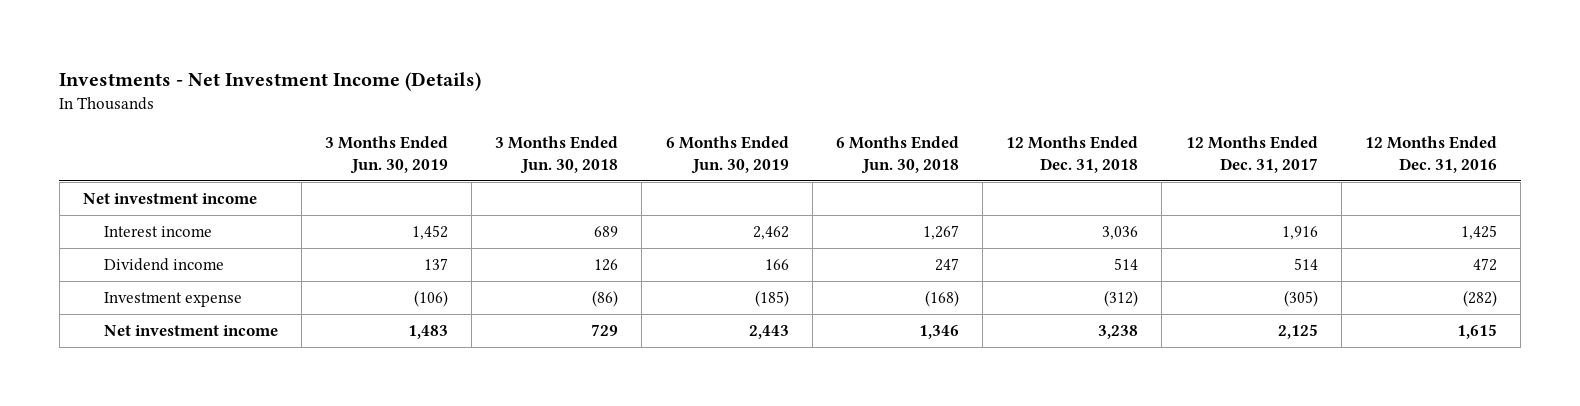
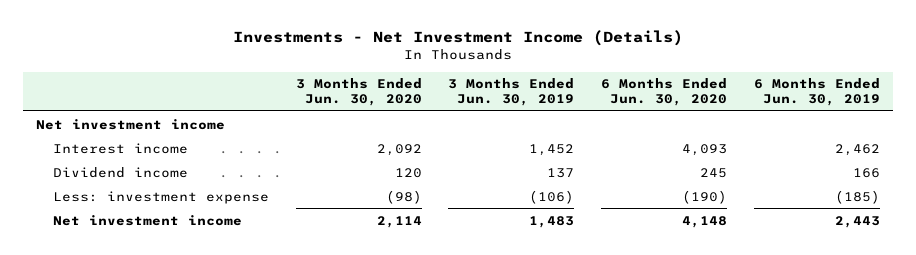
- | 3 Months Ended Jun. 30, 2019 | 3 Months Ended Jun. 30, 2018 | 6 Months Ended Jun. 30, 2019 | 6 Months Ended Jun. 30, 2018 | 12 Months Ended Dec. 31, 2018 | 12 Months Ended Dec. 31, 2017 | 12 Months Ended Dec. 31, 2016
+ | 3 Months Ended Jun. 30, 2020 | 3 Months Ended Jun. 30, 2019 | 6 Months Ended Jun. 30, 2020 | 6 Months Ended Jun. 30, 2019
- Investment expense | (106) | (86) | (185) | (168) | (312) | (305) | (282)
+ Less: investment expense | (98) | (106) | (190) | (185)

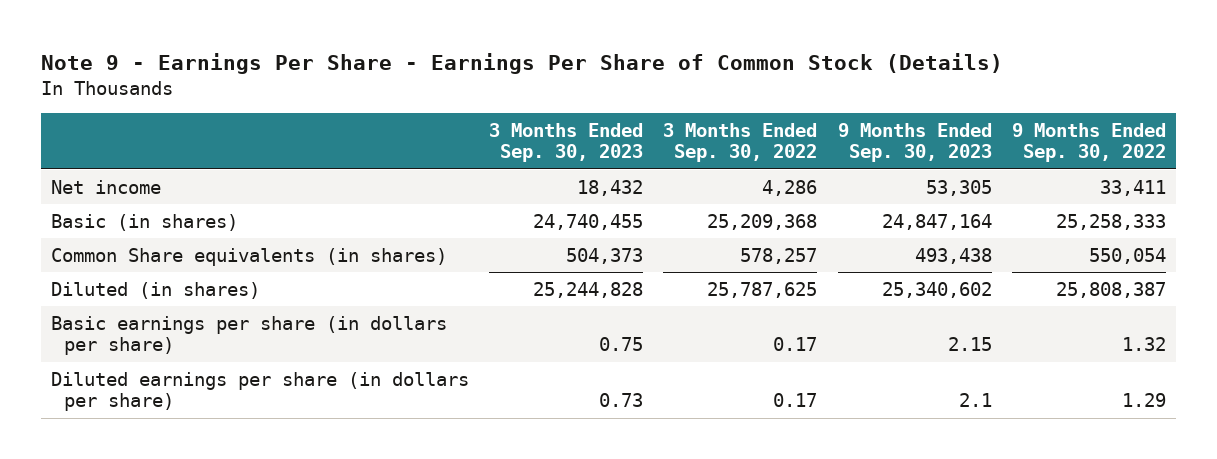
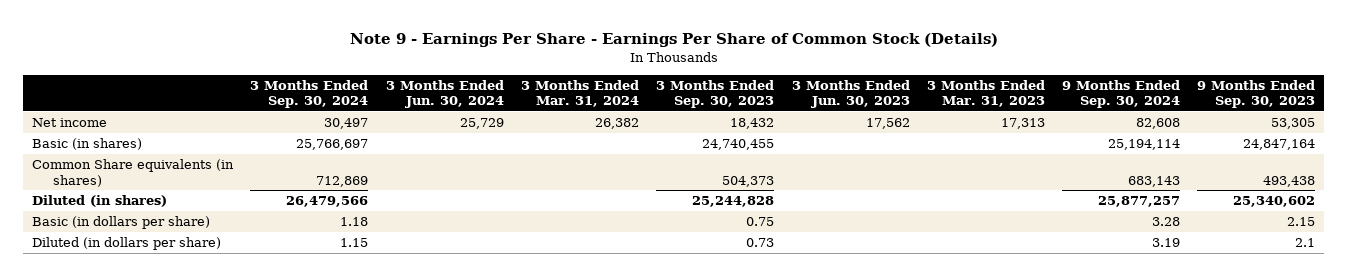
- | 3 Months Ended Sep. 30, 2023 | 3 Months Ended Sep. 30, 2022 | 9 Months Ended Sep. 30, 2023 | 9 Months Ended Sep. 30, 2022
+ | 3 Months Ended Sep. 30, 2024 | 3 Months Ended Jun. 30, 2024 | 3 Months Ended Mar. 31, 2024 | 3 Months Ended Sep. 30, 2023 | 3 Months Ended Jun. 30, 2023 | 3 Months Ended Mar. 31, 2023 | 9 Months Ended Sep. 30, 2024 | 9 Months Ended Sep. 30, 2023
- Basic earnings per share (in dollars per share) | 0.75 | 0.17 | 2.15 | 1.32
- Diluted earnings per share (in dollars per share) | 0.73 | 0.17 | 2.1 | 1.29
+ Basic (in dollars per share) | 1.18 | | | 0.75 | | | 3.28 | 2.15
+ Diluted (in dollars per share) | 1.15 | | | 0.73 | | | 3.19 | 2.1

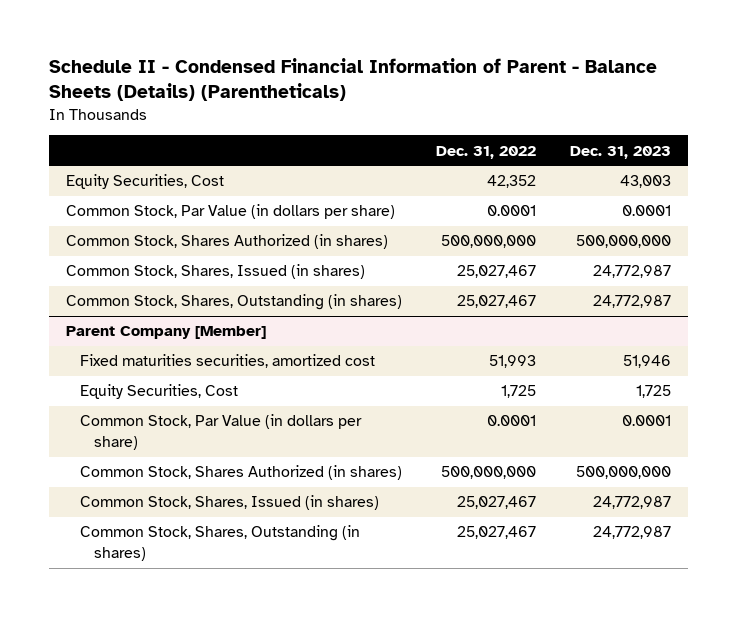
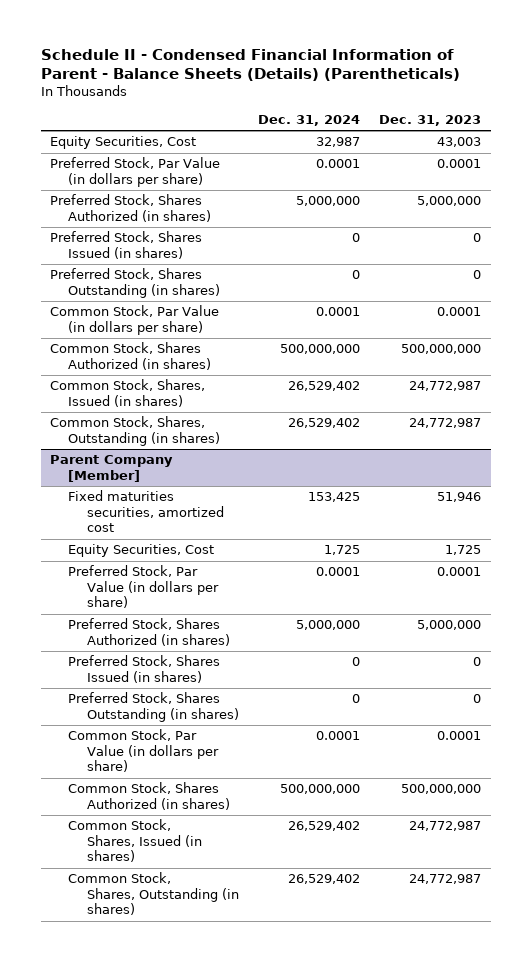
- | Dec. 31, 2022 | Dec. 31, 2023
+ | Dec. 31, 2024 | Dec. 31, 2023
+ Preferred Stock, Par Value (in dollars per share) | 0.0001 | 0.0001
+ Preferred Stock, Shares Authorized (in shares) | 5,000,000 | 5,000,000
+ Preferred Stock, Shares Issued (in shares) | 0 | 0
+ Preferred Stock, Shares Outstanding (in shares) | 0 | 0
@ Parent Company [Member]
+ Preferred Stock, Par Value (in dollars per share) | 0.0001 | 0.0001
+ Preferred Stock, Shares Authorized (in shares) | 5,000,000 | 5,000,000
+ Preferred Stock, Shares Issued (in shares) | 0 | 0
+ Preferred Stock, Shares Outstanding (in shares) | 0 | 0

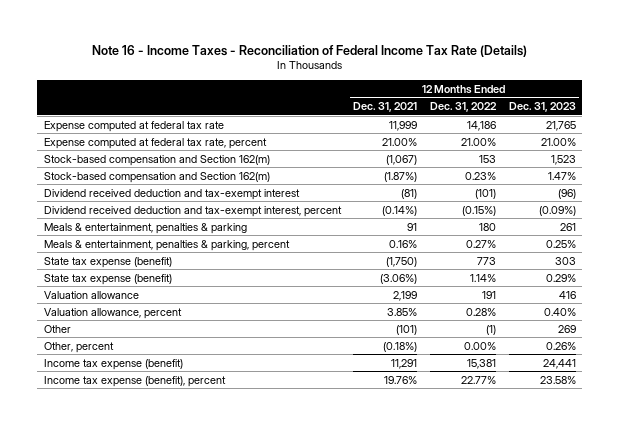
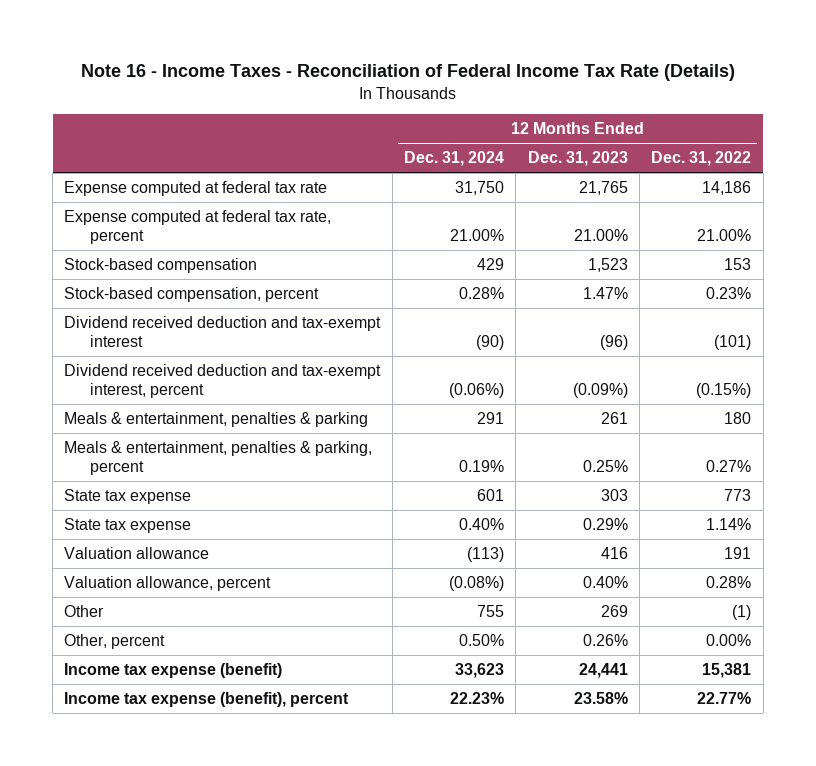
- | 12 Months Ended Dec. 31, 2021 | 12 Months Ended Dec. 31, 2022 | 12 Months Ended Dec. 31, 2023
+ | 12 Months Ended Dec. 31, 2024 | 12 Months Ended Dec. 31, 2023 | 12 Months Ended Dec. 31, 2022
- Stock-based compensation and Section 162(m) | (1,067) | 153 | 1,523
- Stock-based compensation and Section 162(m) | (1.87%) | 0.23% | 1.47%
+ Stock-based compensation | 429 | 1,523 | 153
+ Stock-based compensation, percent | 0.28% | 1.47% | 0.23%
- State tax expense (benefit) | (1,750) | 773 | 303
- State tax expense (benefit) | (3.06%) | 1.14% | 0.29%
+ State tax expense | 601 | 303 | 773
+ State tax expense | 0.40% | 0.29% | 1.14%

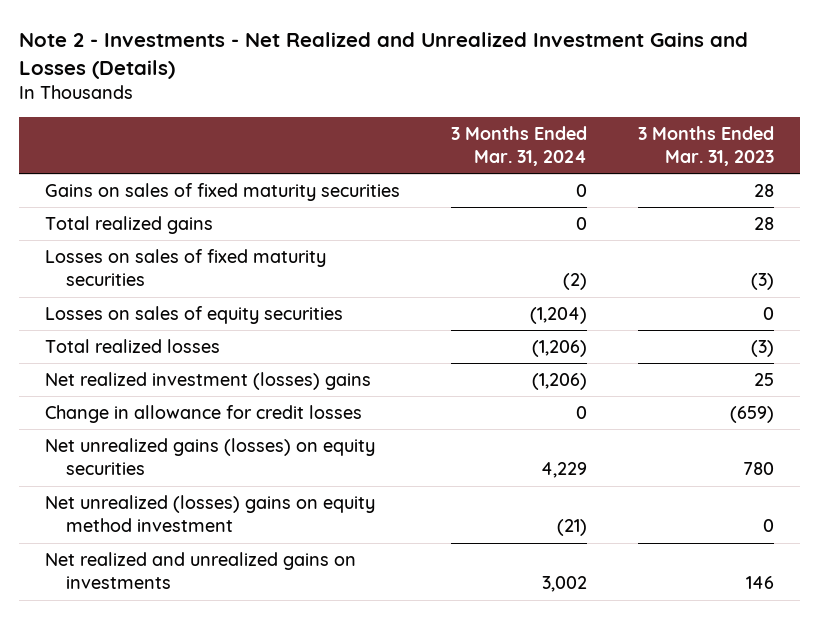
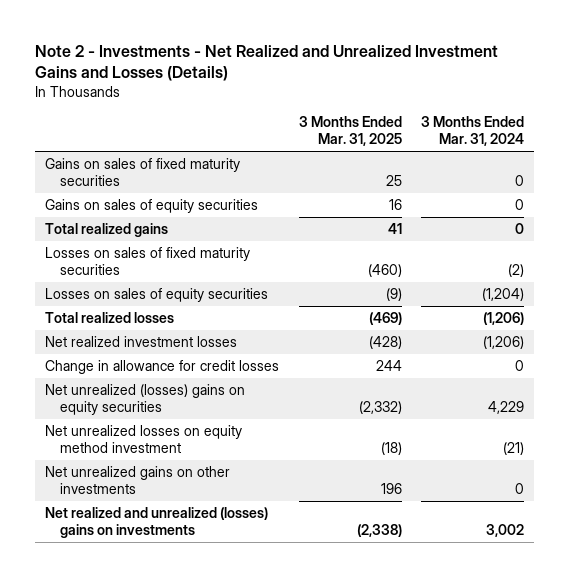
- | 3 Months Ended Mar. 31, 2024 | 3 Months Ended Mar. 31, 2023
+ | 3 Months Ended Mar. 31, 2025 | 3 Months Ended Mar. 31, 2024
+ Gains on sales of equity securities | 16 | 0
- Net realized investment (losses) gains | (1,206) | 25
+ Net realized investment losses | (428) | (1,206)
- Net unrealized gains (losses) on equity securities | 4,229 | 780
- Net unrealized (losses) gains on equity method investment | (21) | 0
- Net realized and unrealized gains on investments | 3,002 | 146
+ Net unrealized (losses) gains on equity securities | (2,332) | 4,229
+ Net unrealized losses on equity method investment | (18) | (21)
+ Net unrealized gains on other investments | 196 | 0
+ Net realized and unrealized (losses) gains on investments | (2,338) | 3,002

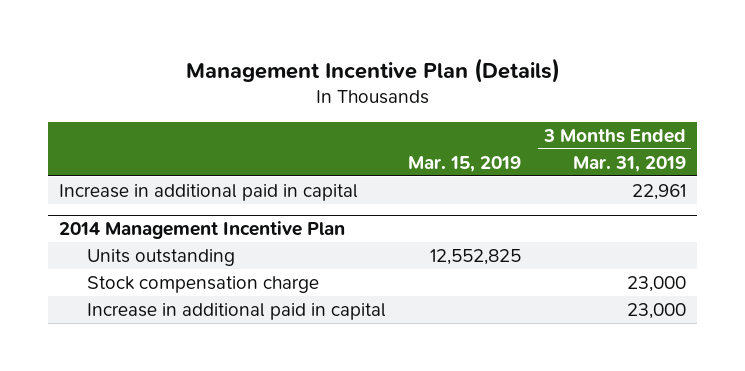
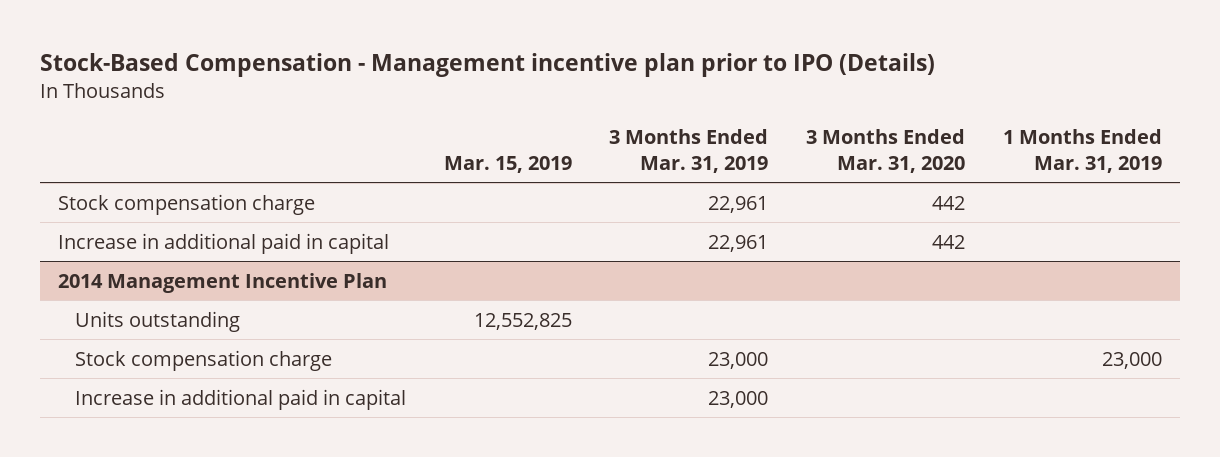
- Management Incentive Plan (Details)
+ Stock-Based Compensation - Management incentive plan prior to IPO (Details)
- | Mar. 15, 2019 | 3 Months Ended Mar. 31, 2019
+ | Mar. 15, 2019 | 3 Months Ended Mar. 31, 2019 | 3 Months Ended Mar. 31, 2020 | 1 Months Ended Mar. 31, 2019
+ Stock compensation charge | | 22,961 | 442 |

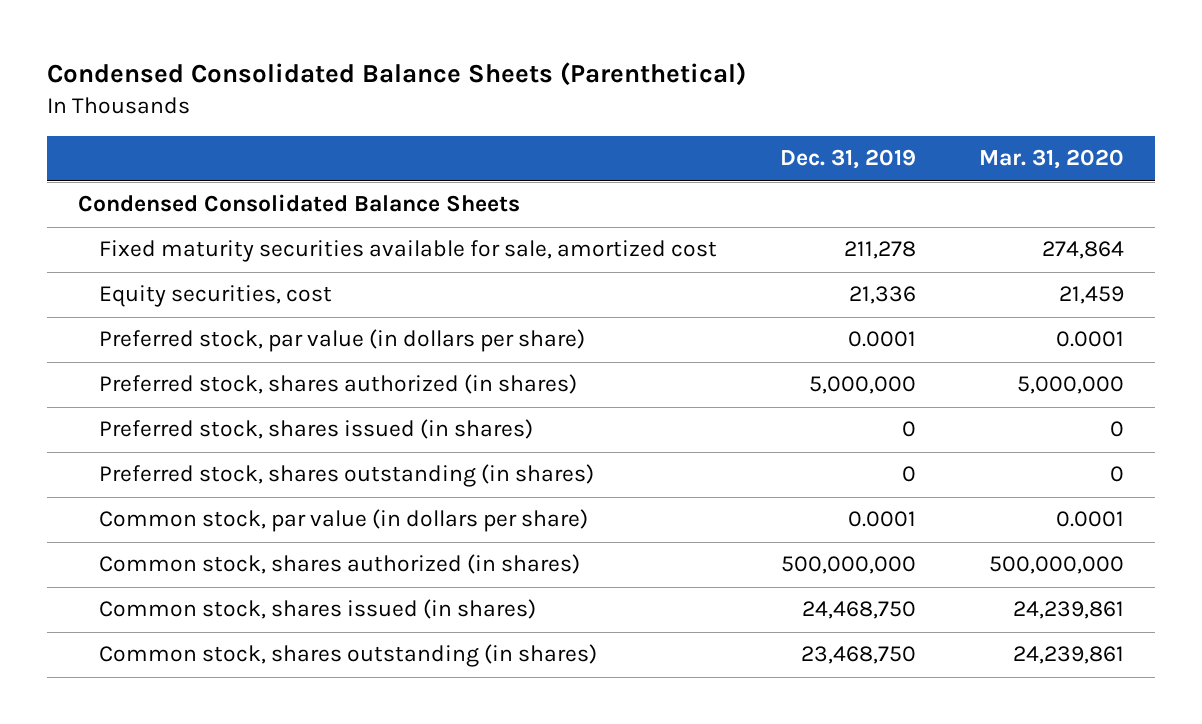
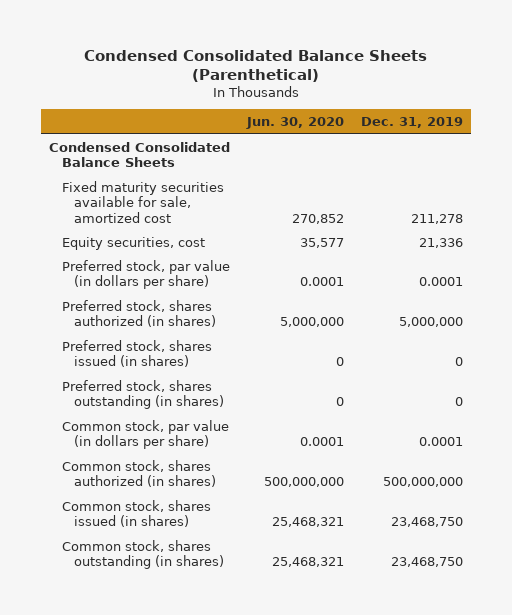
- | Dec. 31, 2019 | Mar. 31, 2020
+ | Jun. 30, 2020 | Dec. 31, 2019
- Common stock, shares issued (in shares) | 24,468,750 | 24,239,861
+ Common stock, shares issued (in shares) | 25,468,321 | 23,468,750

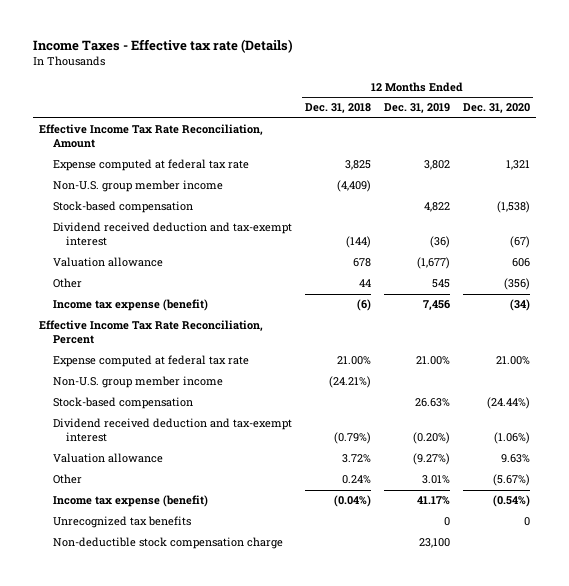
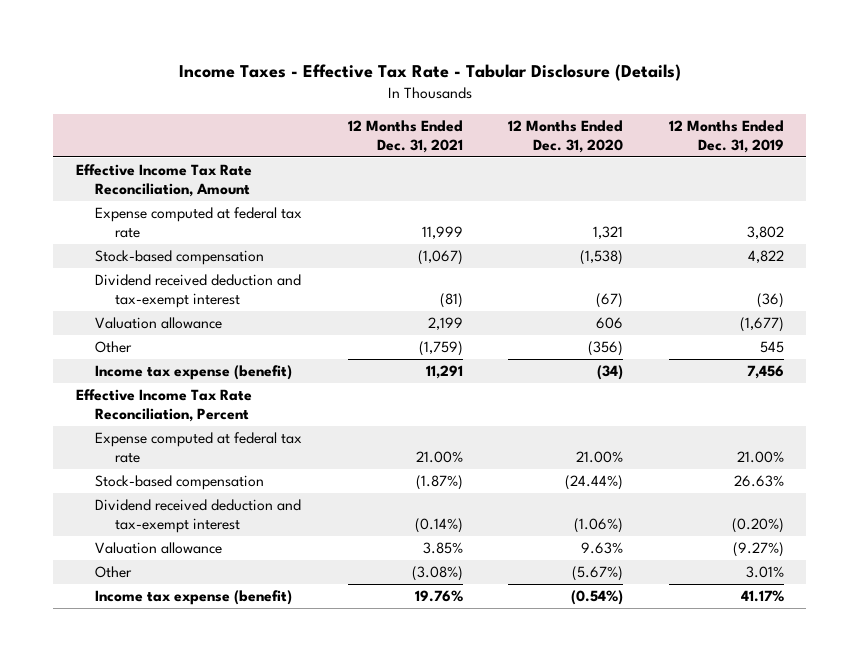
- Income Taxes - Effective tax rate (Details)
+ Income Taxes - Effective Tax Rate - Tabular Disclosure (Details)
- | 12 Months Ended Dec. 31, 2018 | 12 Months Ended Dec. 31, 2019 | 12 Months Ended Dec. 31, 2020
+ | 12 Months Ended Dec. 31, 2021 | 12 Months Ended Dec. 31, 2020 | 12 Months Ended Dec. 31, 2019
- Non-U.S. group member income | (4,409) | |
- Non-U.S. group member income | (24.21%) | |
- Unrecognized tax benefits | | 0 | 0
- Non-deductible stock compensation charge | | 23,100 |

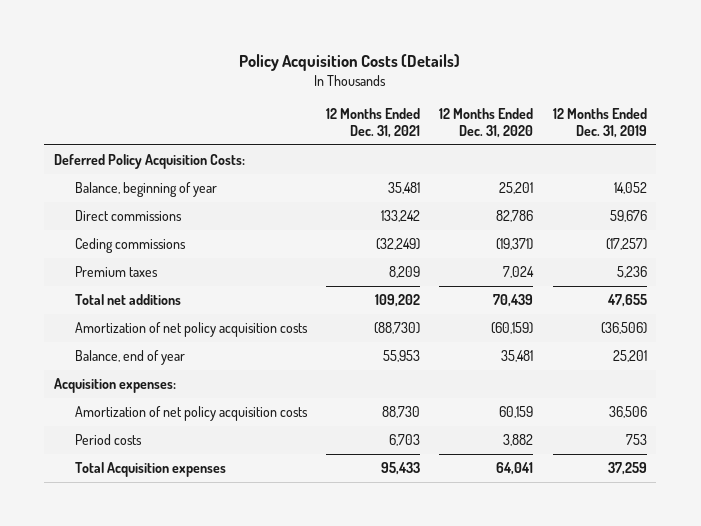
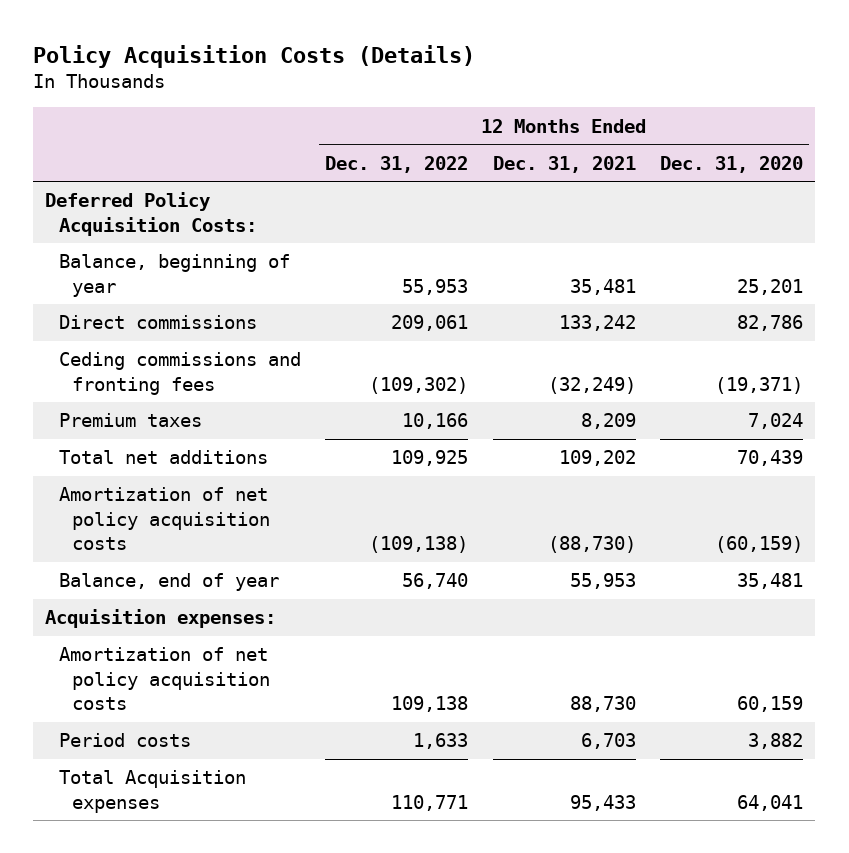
- | 12 Months Ended Dec. 31, 2021 | 12 Months Ended Dec. 31, 2020 | 12 Months Ended Dec. 31, 2019
+ | 12 Months Ended Dec. 31, 2022 | 12 Months Ended Dec. 31, 2021 | 12 Months Ended Dec. 31, 2020
- Ceding commissions | (32,249) | (19,371) | (17,257)
+ Ceding commissions and fronting fees | (109,302) | (32,249) | (19,371)

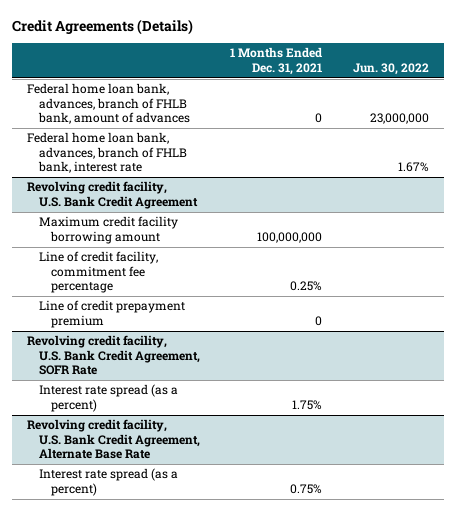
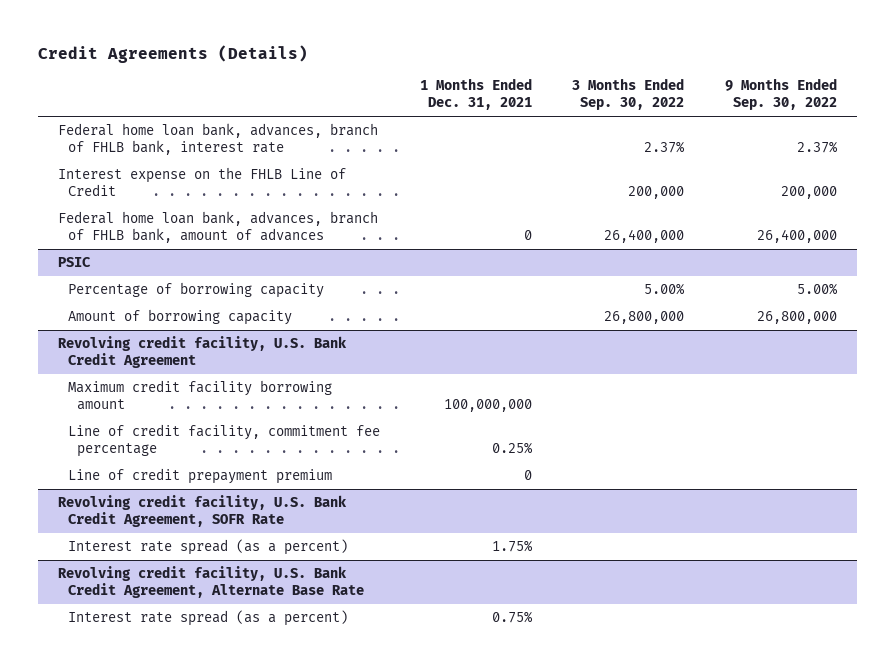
- | 1 Months Ended Dec. 31, 2021 | Jun. 30, 2022
+ | 1 Months Ended Dec. 31, 2021 | 3 Months Ended Sep. 30, 2022 | 9 Months Ended Sep. 30, 2022
+ Interest expense on the FHLB Line of Credit | | 200,000 | 200,000
moved down: Federal home loan bank, advances, branch of FHLB bank, amount of advances | 0 | 26,400,000 | 26,400,000
+ PSIC
+ Percentage of borrowing capacity | | 5.00% | 5.00%
+ Amount of borrowing capacity | | 26,800,000 | 26,800,000

